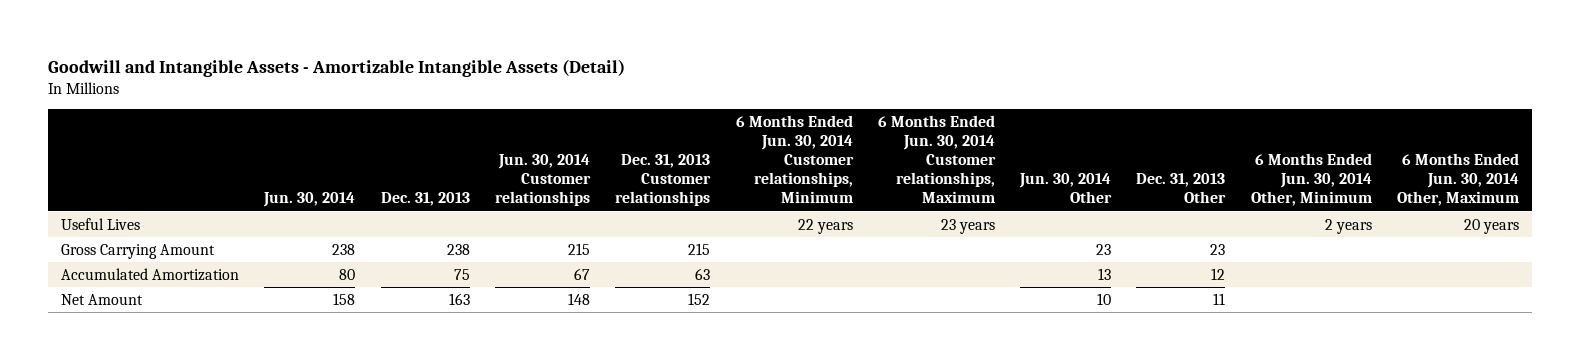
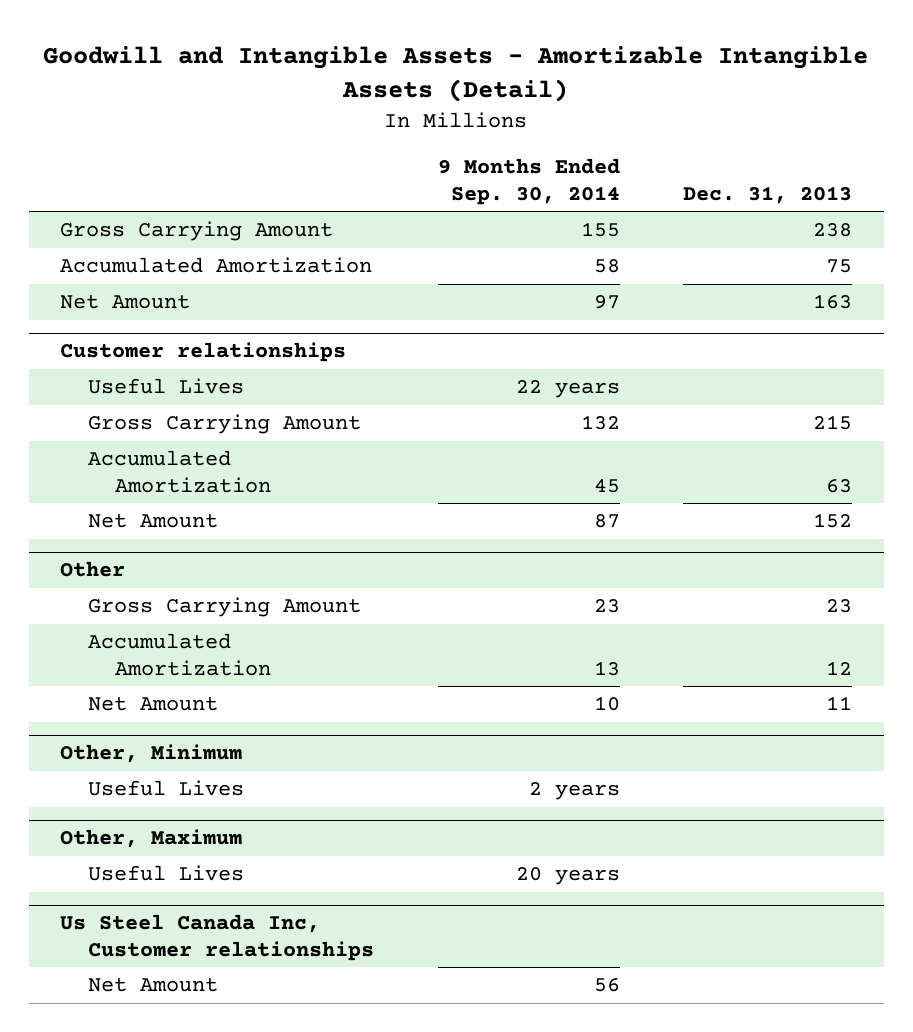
- | Jun. 30, 2014 | Dec. 31, 2013 | Jun. 30, 2014 Customer relationships | Dec. 31, 2013 Customer relationships | 6 Months Ended Jun. 30, 2014 Customer relationships, Minimum | 6 Months Ended Jun. 30, 2014 Customer relationships, Maximum | Jun. 30, 2014 Other | Dec. 31, 2013 Other | 6 Months Ended Jun. 30, 2014 Other, Minimum | 6 Months Ended Jun. 30, 2014 Other, Maximum
+ | 9 Months Ended Sep. 30, 2014 | Dec. 31, 2013
- Useful Lives | | | | | 22 years | 23 years | | | 2 years | 20 years
+ Customer relationships
+ Useful Lives | 22 years |
+ Gross Carrying Amount | 132 | 215
+ Accumulated Amortization | 45 | 63
+ Net Amount | 87 | 152
+ Other
+ Gross Carrying Amount | 23 | 23
+ Accumulated Amortization | 13 | 12
+ Net Amount | 10 | 11
+ Other, Minimum
+ Useful Lives | 2 years |
+ Other, Maximum
+ Useful Lives | 20 years |
+ Us Steel Canada Inc, Customer relationships
+ Net Amount | 56 |

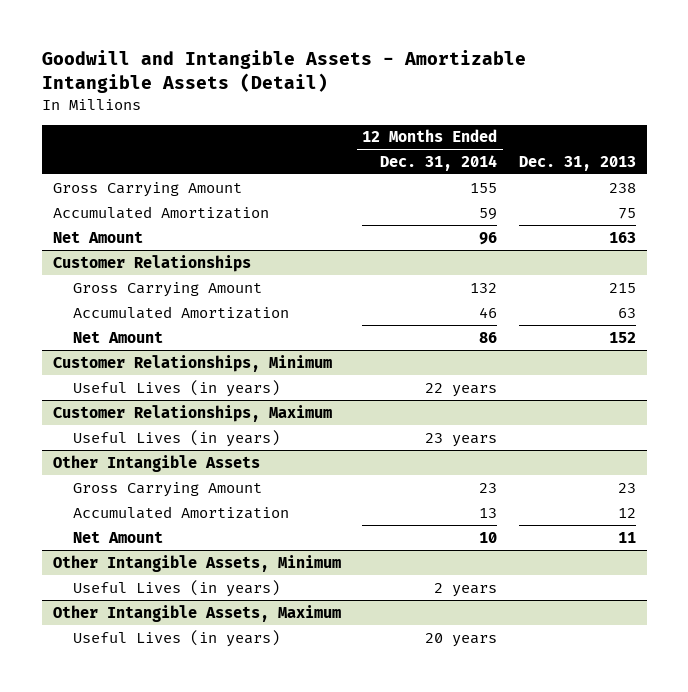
- | 9 Months Ended Sep. 30, 2014 | Dec. 31, 2013
+ | 12 Months Ended Dec. 31, 2014 | Dec. 31, 2013
- Customer relationships
- Useful Lives | 22 years |
+ Customer Relationships
- Other
+ Customer Relationships, Minimum
+ Useful Lives (in years) | 22 years |
+ Customer Relationships, Maximum
+ Useful Lives (in years) | 23 years |
+ Other Intangible Assets
- Other, Minimum
- Useful Lives | 2 years |
- Other, Maximum
- Useful Lives | 20 years |
- Us Steel Canada Inc, Customer relationships
- Net Amount | 56 |
+ Other Intangible Assets, Minimum
+ Useful Lives (in years) | 2 years |
+ Other Intangible Assets, Maximum
+ Useful Lives (in years) | 20 years |

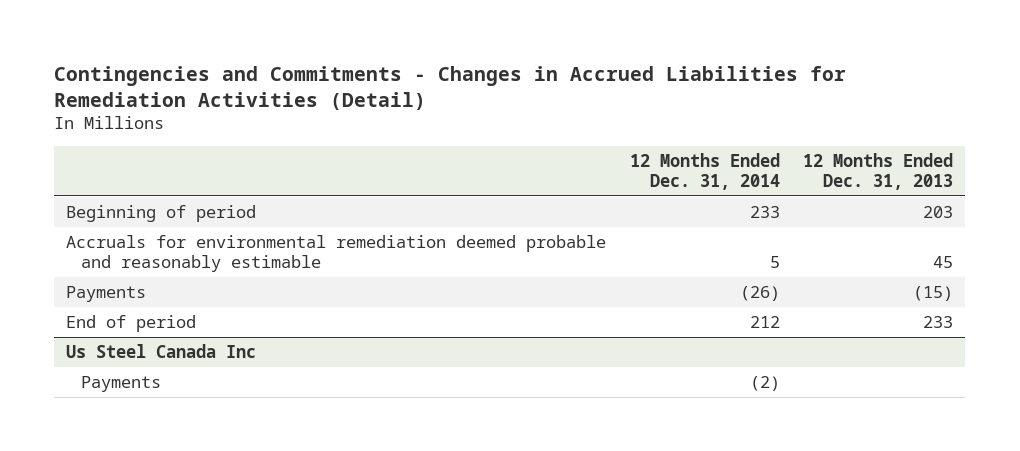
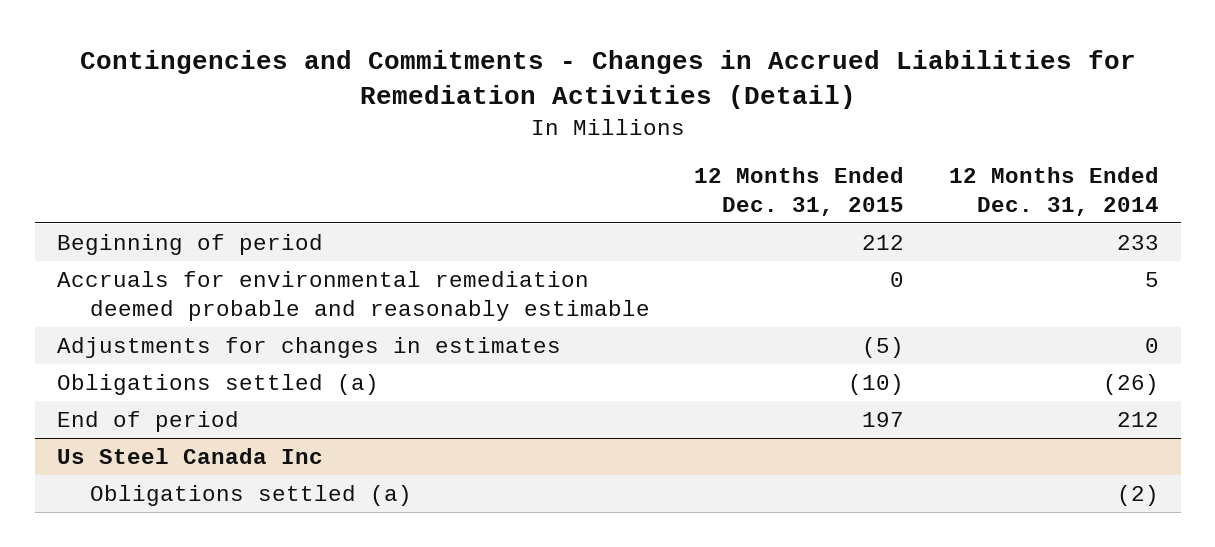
- | 12 Months Ended Dec. 31, 2014 | 12 Months Ended Dec. 31, 2013
+ | 12 Months Ended Dec. 31, 2015 | 12 Months Ended Dec. 31, 2014
- Payments | (26) | (15)
+ Adjustments for changes in estimates | (5) | 0
+ Obligations settled (a) | (10) | (26)
@ Us Steel Canada Inc
- Payments | (2) |
+ Obligations settled (a) | | (2)

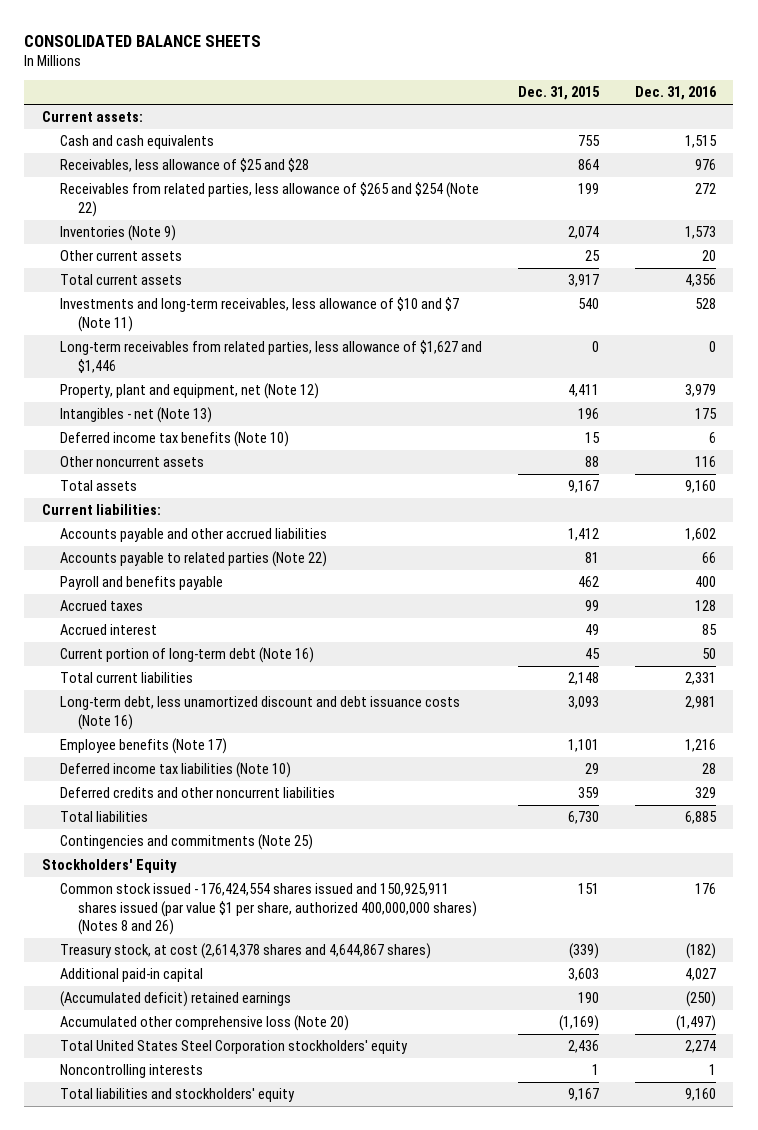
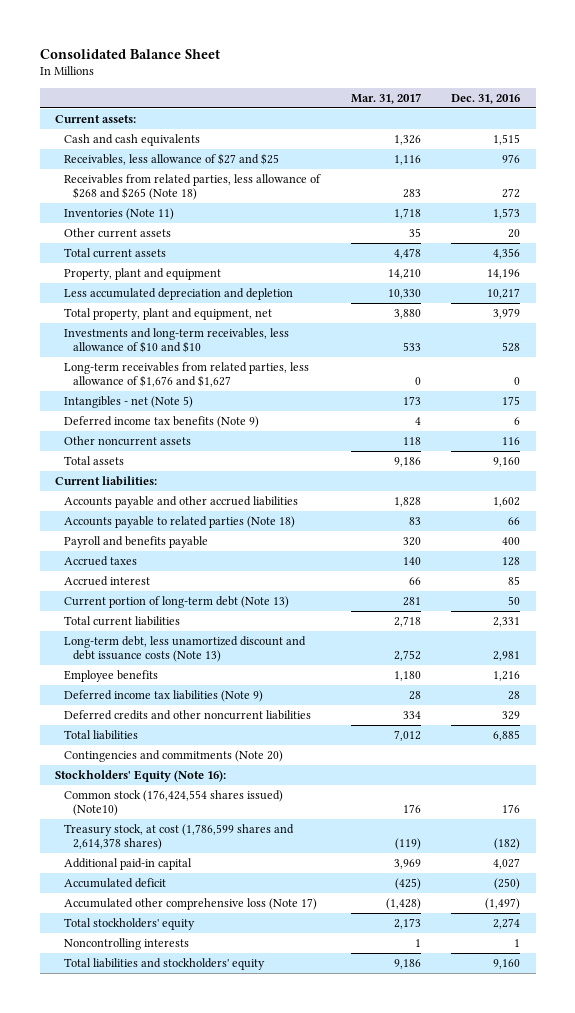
- CONSOLIDATED BALANCE SHEETS
+ Consolidated Balance Sheet
- | Dec. 31, 2015 | Dec. 31, 2016
+ | Mar. 31, 2017 | Dec. 31, 2016
- Receivables, less allowance of $25 and $28 | 864 | 976
- Receivables from related parties, less allowance of $265 and $254 (Note 22) | 199 | 272
- Inventories (Note 9) | 2,074 | 1,573
+ Receivables, less allowance of $27 and $25 | 1,116 | 976
+ Receivables from related parties, less allowance of $268 and $265 (Note 18) | 283 | 272
+ Inventories (Note 11) | 1,718 | 1,573
- Investments and long-term receivables, less allowance of $10 and $7 (Note 11) | 540 | 528
- Long-term receivables from related parties, less allowance of $1,627 and $1,446 | 0 | 0
- Property, plant and equipment, net (Note 12) | 4,411 | 3,979
- Intangibles - net (Note 13) | 196 | 175
- Deferred income tax benefits (Note 10) | 15 | 6
+ Property, plant and equipment | 14,210 | 14,196
+ Less accumulated depreciation and depletion | 10,330 | 10,217
+ Total property, plant and equipment, net | 3,880 | 3,979
+ Investments and long-term receivables, less allowance of $10 and $10 | 533 | 528
+ Long-term receivables from related parties, less allowance of $1,676 and $1,627 | 0 | 0
+ Intangibles - net (Note 5) | 173 | 175
+ Deferred income tax benefits (Note 9) | 4 | 6
- Accounts payable to related parties (Note 22) | 81 | 66
+ Accounts payable to related parties (Note 18) | 83 | 66
- Current portion of long-term debt (Note 16) | 45 | 50
+ Current portion of long-term debt (Note 13) | 281 | 50
- Long-term debt, less unamortized discount and debt issuance costs (Note 16) | 3,093 | 2,981
- Employee benefits (Note 17) | 1,101 | 1,216
- Deferred income tax liabilities (Note 10) | 29 | 28
+ Long-term debt, less unamortized discount and debt issuance costs (Note 13) | 2,752 | 2,981
+ Employee benefits | 1,180 | 1,216
+ Deferred income tax liabilities (Note 9) | 28 | 28
- Contingencies and commitments (Note 25)
- Stockholders' Equity
- Common stock issued - 176,424,554 shares issued and 150,925,911 shares issued (par value $1 per share, authorized 400,000,000 shares) (Notes 8 and 26) | 151 | 176
- Treasury stock, at cost (2,614,378 shares and 4,644,867 shares) | (339) | (182)
+ Contingencies and commitments (Note 20)
+ Stockholders' Equity (Note 16):
+ Common stock (176,424,554 shares issued) (Note10) | 176 | 176
+ Treasury stock, at cost (1,786,599 shares and 2,614,378 shares) | (119) | (182)
- (Accumulated deficit) retained earnings | 190 | (250)
- Accumulated other comprehensive loss (Note 20) | (1,169) | (1,497)
- Total United States Steel Corporation stockholders' equity | 2,436 | 2,274
+ Accumulated deficit | (425) | (250)
+ Accumulated other comprehensive loss (Note 17) | (1,428) | (1,497)
+ Total stockholders' equity | 2,173 | 2,274

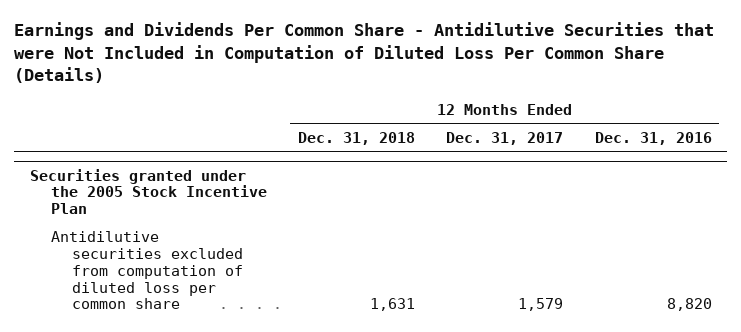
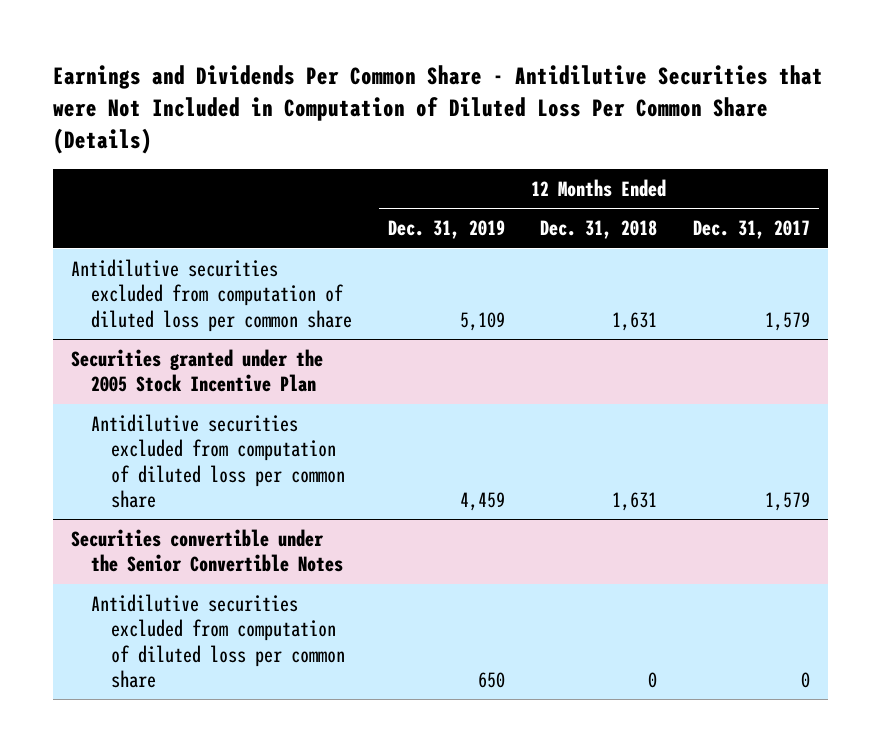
- | 12 Months Ended Dec. 31, 2018 | 12 Months Ended Dec. 31, 2017 | 12 Months Ended Dec. 31, 2016
+ | 12 Months Ended Dec. 31, 2019 | 12 Months Ended Dec. 31, 2018 | 12 Months Ended Dec. 31, 2017
+ Antidilutive securities excluded from computation of diluted loss per common share | 5,109 | 1,631 | 1,579
+ Securities convertible under the Senior Convertible Notes
+ Antidilutive securities excluded from computation of diluted loss per common share | 650 | 0 | 0

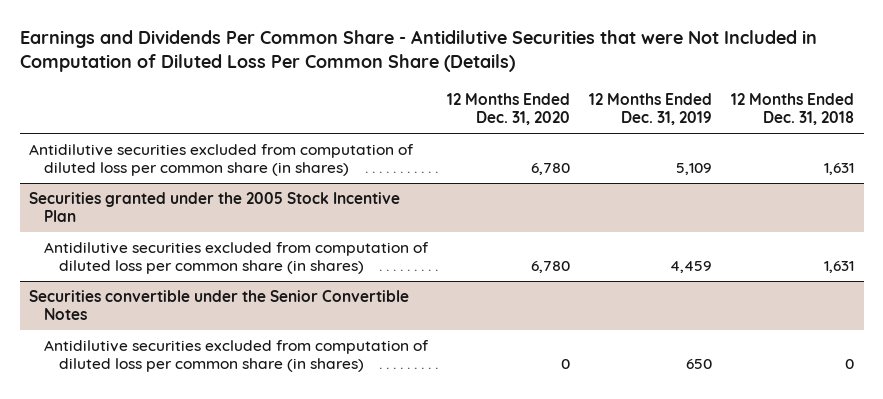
- | 12 Months Ended Dec. 31, 2019 | 12 Months Ended Dec. 31, 2018 | 12 Months Ended Dec. 31, 2017
+ | 12 Months Ended Dec. 31, 2020 | 12 Months Ended Dec. 31, 2019 | 12 Months Ended Dec. 31, 2018
- Antidilutive securities excluded from computation of diluted loss per common share | 5,109 | 1,631 | 1,579
+ Antidilutive securities excluded from computation of diluted loss per common share (in shares) | 6,780 | 5,109 | 1,631
@ Securities granted under the 2005 Stock Incentive Plan
- Antidilutive securities excluded from computation of diluted loss per common share | 4,459 | 1,631 | 1,579
+ Antidilutive securities excluded from computation of diluted loss per common share (in shares) | 6,780 | 4,459 | 1,631
@ Securities convertible under the Senior Convertible Notes
- Antidilutive securities excluded from computation of diluted loss per common share | 650 | 0 | 0
+ Antidilutive securities excluded from computation of diluted loss per common share (in shares) | 0 | 650 | 0

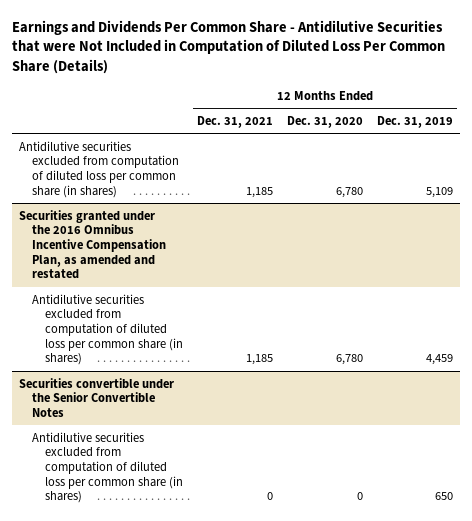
- | 12 Months Ended Dec. 31, 2020 | 12 Months Ended Dec. 31, 2019 | 12 Months Ended Dec. 31, 2018
+ | 12 Months Ended Dec. 31, 2021 | 12 Months Ended Dec. 31, 2020 | 12 Months Ended Dec. 31, 2019
- Securities granted under the 2005 Stock Incentive Plan
+ Securities granted under the 2016 Omnibus Incentive Compensation Plan, as amended and restated

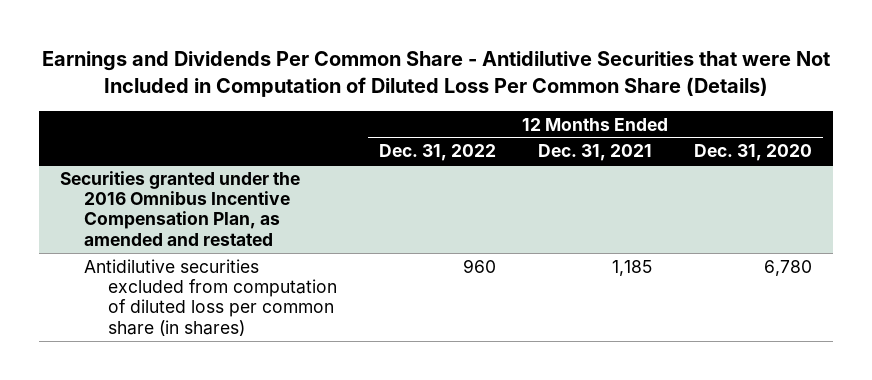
- | 12 Months Ended Dec. 31, 2021 | 12 Months Ended Dec. 31, 2020 | 12 Months Ended Dec. 31, 2019
+ | 12 Months Ended Dec. 31, 2022 | 12 Months Ended Dec. 31, 2021 | 12 Months Ended Dec. 31, 2020
- Antidilutive securities excluded from computation of diluted loss per common share (in shares) | 1,185 | 6,780 | 5,109
- Securities convertible under the Senior Convertible Notes
- Antidilutive securities excluded from computation of diluted loss per common share (in shares) | 0 | 0 | 650

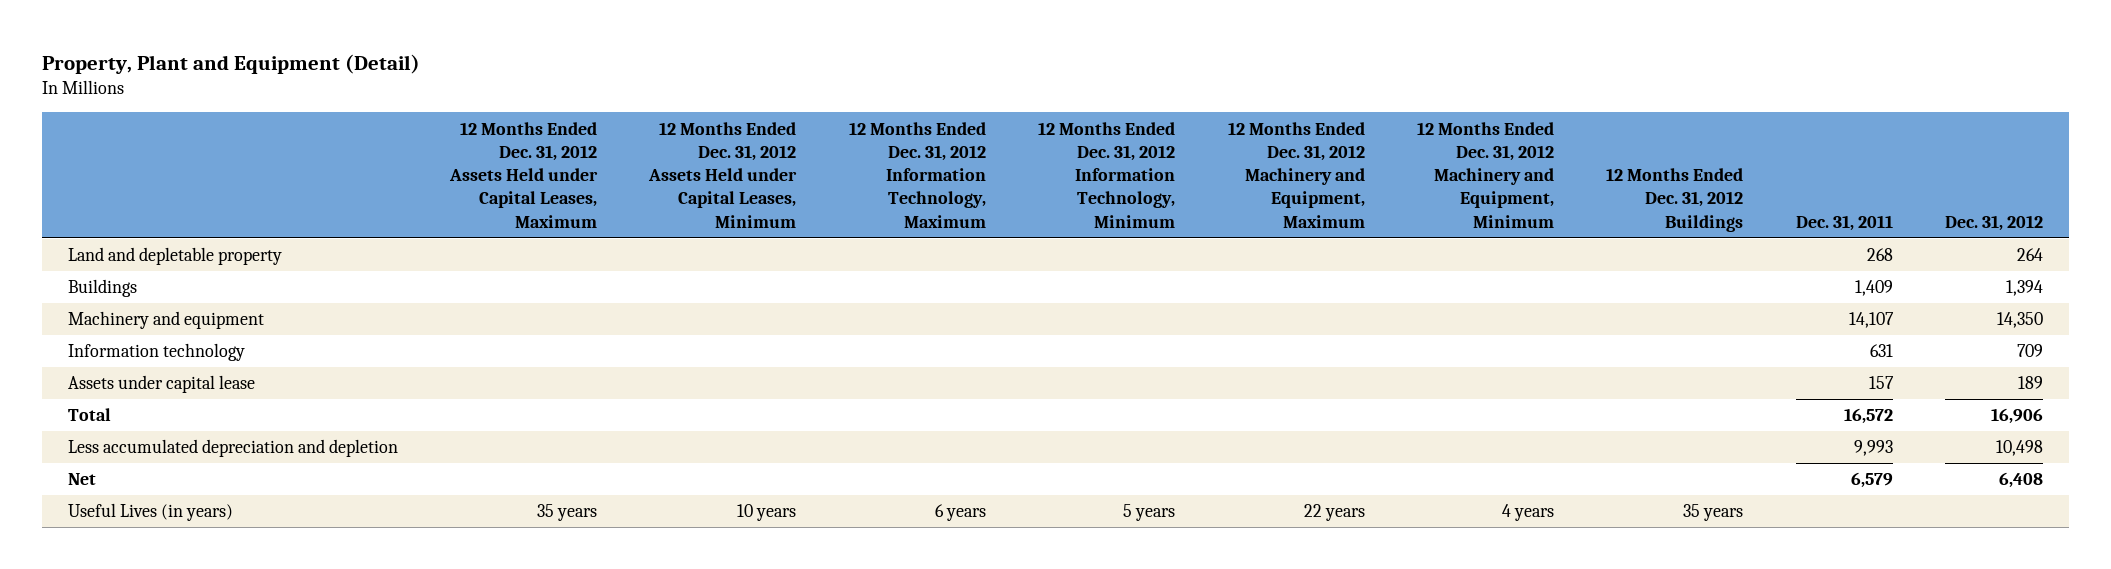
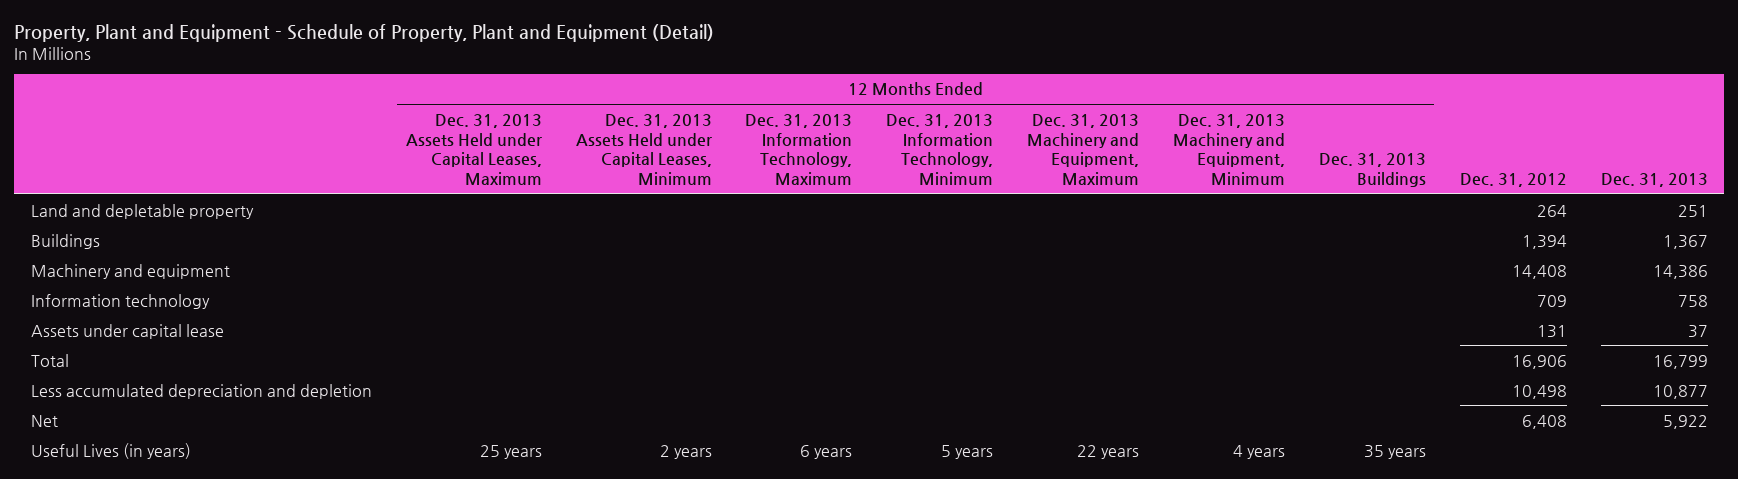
- Property, Plant and Equipment (Detail)
+ Property, Plant and Equipment - Schedule of Property, Plant and Equipment (Detail)
- | 12 Months Ended Dec. 31, 2012 Assets Held under Capital Leases, Maximum | 12 Months Ended Dec. 31, 2012 Assets Held under Capital Leases, Minimum | 12 Months Ended Dec. 31, 2012 Information Technology, Maximum | 12 Months Ended Dec. 31, 2012 Information Technology, Minimum | 12 Months Ended Dec. 31, 2012 Machinery and Equipment, Maximum | 12 Months Ended Dec. 31, 2012 Machinery and Equipment, Minimum | 12 Months Ended Dec. 31, 2012 Buildings | Dec. 31, 2011 | Dec. 31, 2012
+ | 12 Months Ended Dec. 31, 2013 Assets Held under Capital Leases, Maximum | 12 Months Ended Dec. 31, 2013 Assets Held under Capital Leases, Minimum | 12 Months Ended Dec. 31, 2013 Information Technology, Maximum | 12 Months Ended Dec. 31, 2013 Information Technology, Minimum | 12 Months Ended Dec. 31, 2013 Machinery and Equipment, Maximum | 12 Months Ended Dec. 31, 2013 Machinery and Equipment, Minimum | 12 Months Ended Dec. 31, 2013 Buildings | Dec. 31, 2012 | Dec. 31, 2013
- Machinery and equipment | | | | | | | | 14,107 | 14,350
+ Machinery and equipment | | | | | | | | 14,408 | 14,386
- Assets under capital lease | | | | | | | | 157 | 189
+ Assets under capital lease | | | | | | | | 131 | 37

